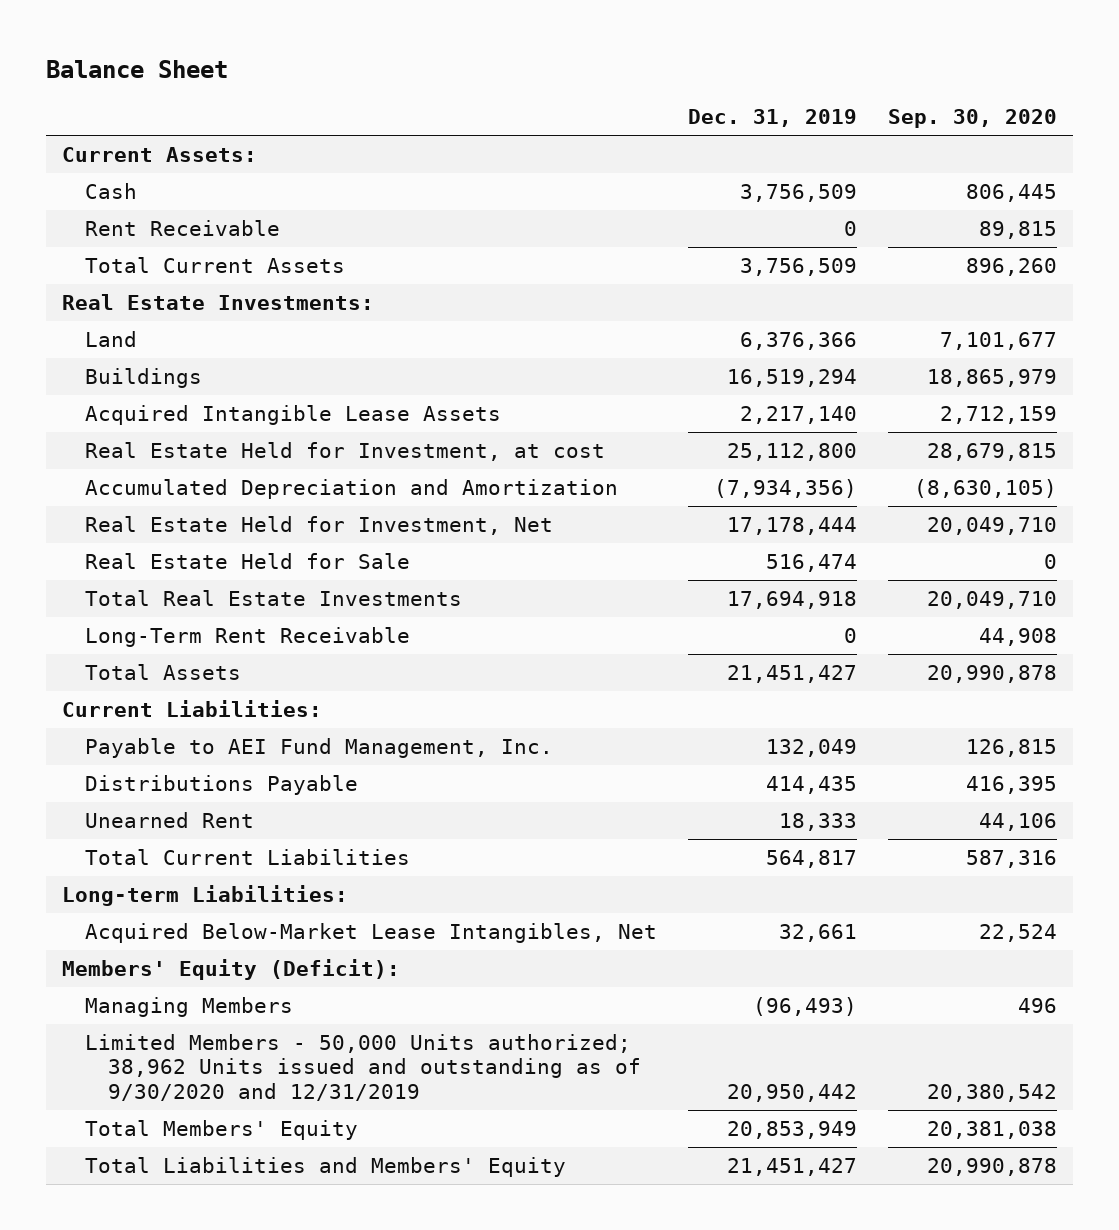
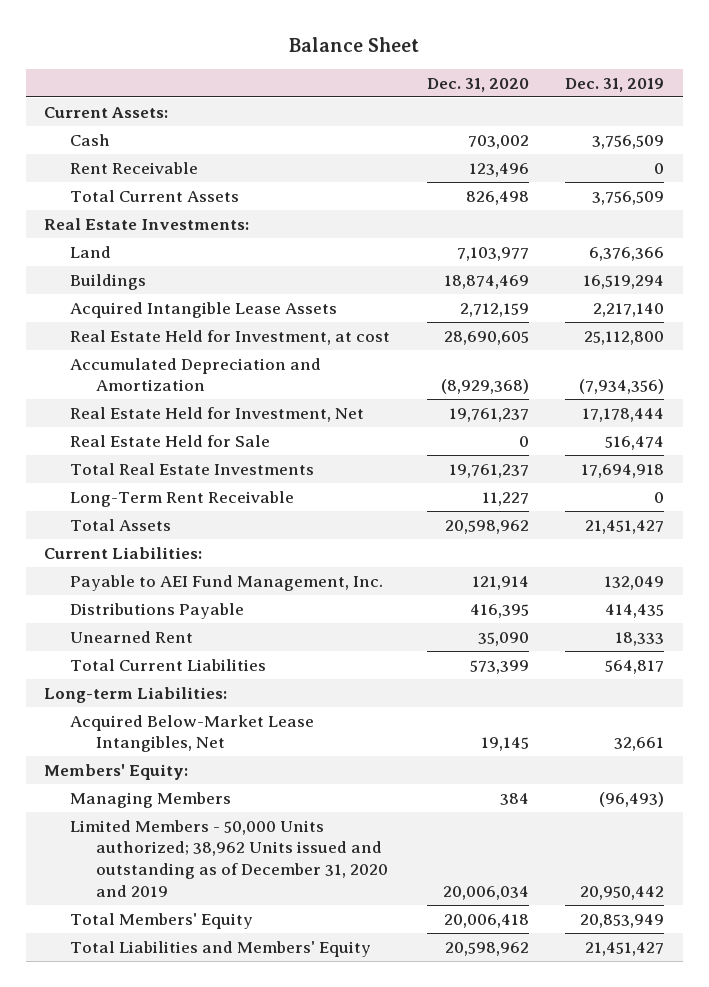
- | Dec. 31, 2019 | Sep. 30, 2020
+ | Dec. 31, 2020 | Dec. 31, 2019
- Members' Equity (Deficit):
+ Members' Equity:
- Limited Members - 50,000 Units authorized; 38,962 Units issued and outstanding as of 9/30/2020 and 12/31/2019 | 20,950,442 | 20,380,542
+ Limited Members - 50,000 Units authorized; 38,962 Units issued and outstanding as of December 31, 2020 and 2019 | 20,006,034 | 20,950,442

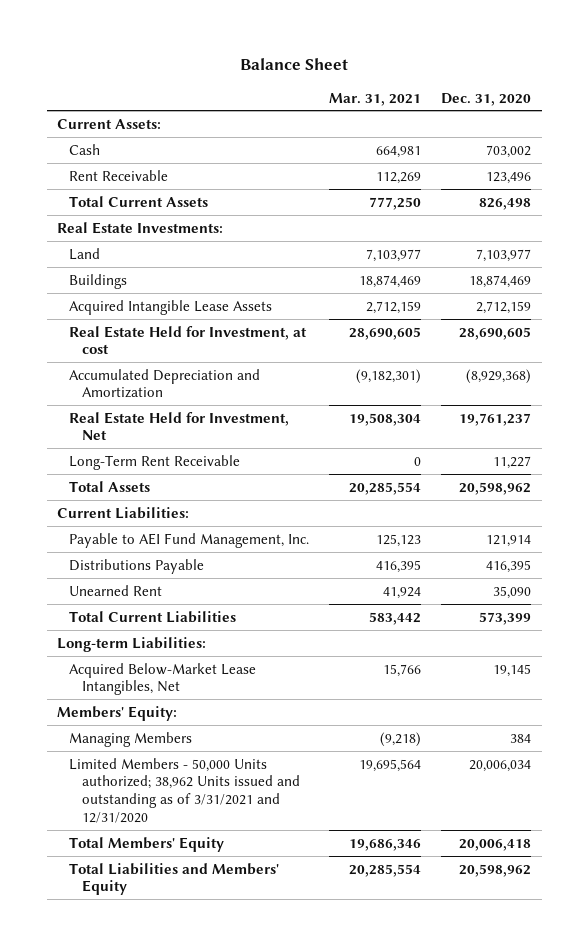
- | Dec. 31, 2020 | Dec. 31, 2019
+ | Mar. 31, 2021 | Dec. 31, 2020
- Real Estate Held for Sale | 0 | 516,474
- Total Real Estate Investments | 19,761,237 | 17,694,918
- Limited Members - 50,000 Units authorized; 38,962 Units issued and outstanding as of December 31, 2020 and 2019 | 20,006,034 | 20,950,442
+ Limited Members - 50,000 Units authorized; 38,962 Units issued and outstanding as of 3/31/2021 and 12/31/2020 | 19,695,564 | 20,006,034

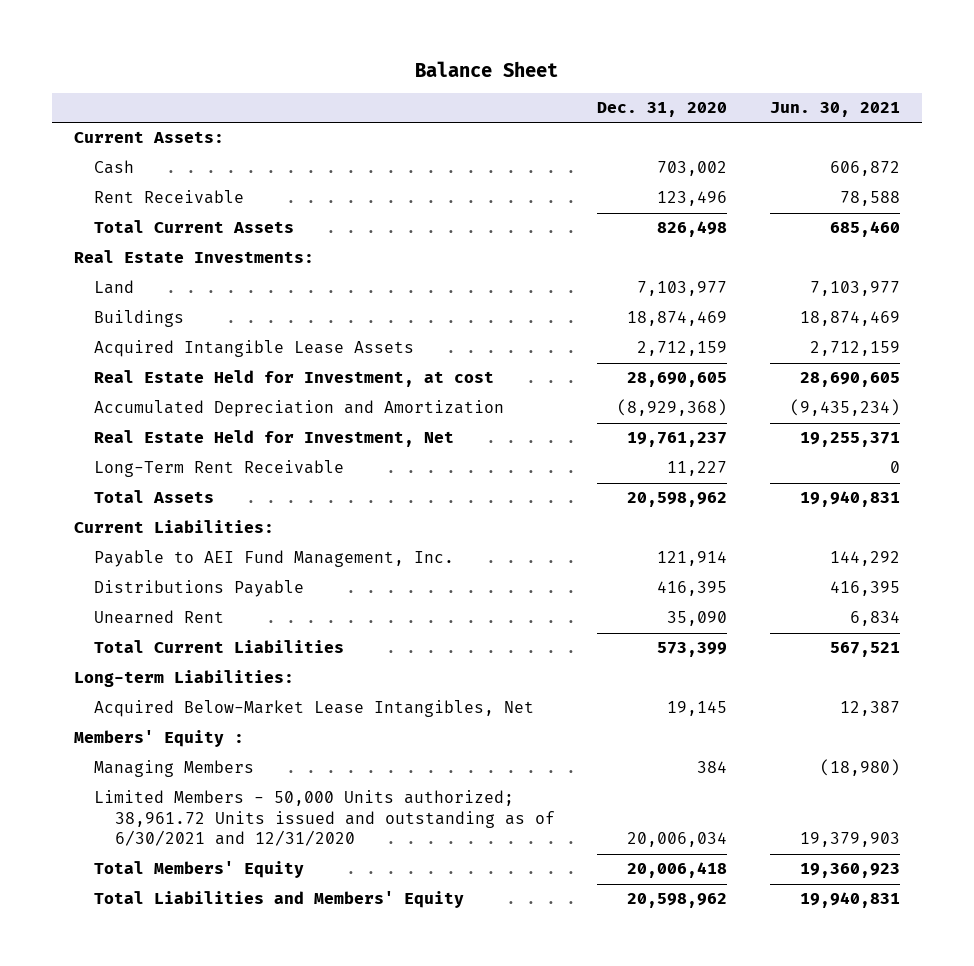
- | Mar. 31, 2021 | Dec. 31, 2020
+ | Dec. 31, 2020 | Jun. 30, 2021
- Members' Equity:
+ Members' Equity :
- Limited Members - 50,000 Units authorized; 38,962 Units issued and outstanding as of 3/31/2021 and 12/31/2020 | 19,695,564 | 20,006,034
+ Limited Members - 50,000 Units authorized; 38,961.72 Units issued and outstanding as of 6/30/2021 and 12/31/2020 | 20,006,034 | 19,379,903

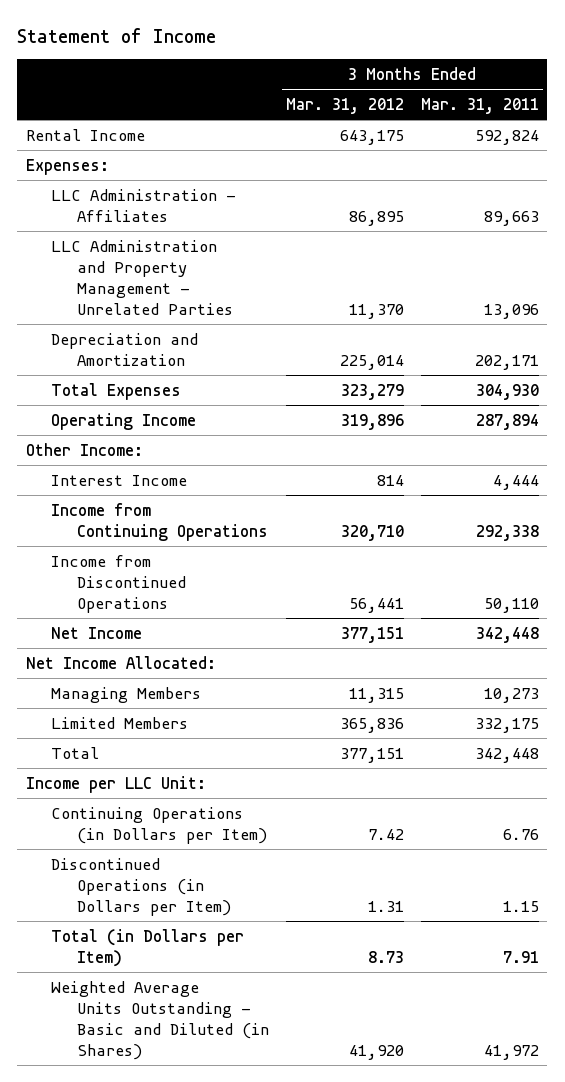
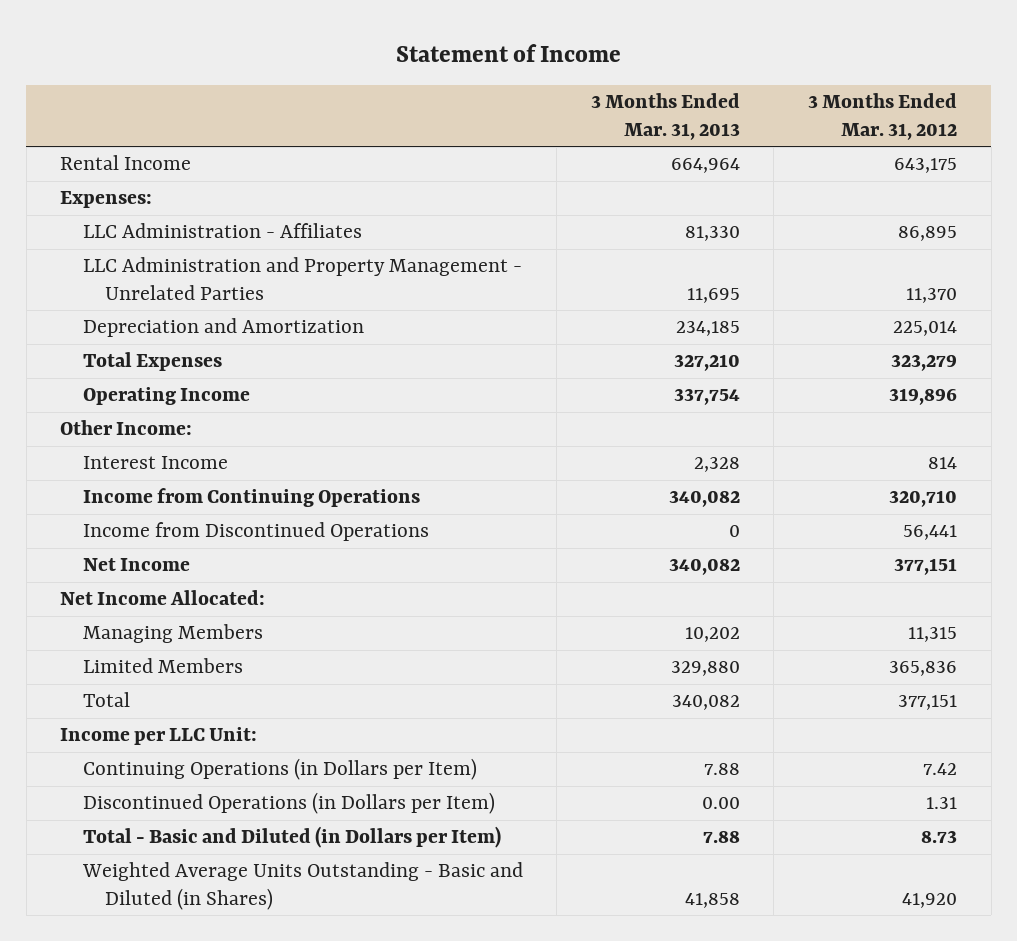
- | 3 Months Ended Mar. 31, 2012 | 3 Months Ended Mar. 31, 2011
+ | 3 Months Ended Mar. 31, 2013 | 3 Months Ended Mar. 31, 2012
- Total (in Dollars per Item) | 8.73 | 7.91
+ Total - Basic and Diluted (in Dollars per Item) | 7.88 | 8.73

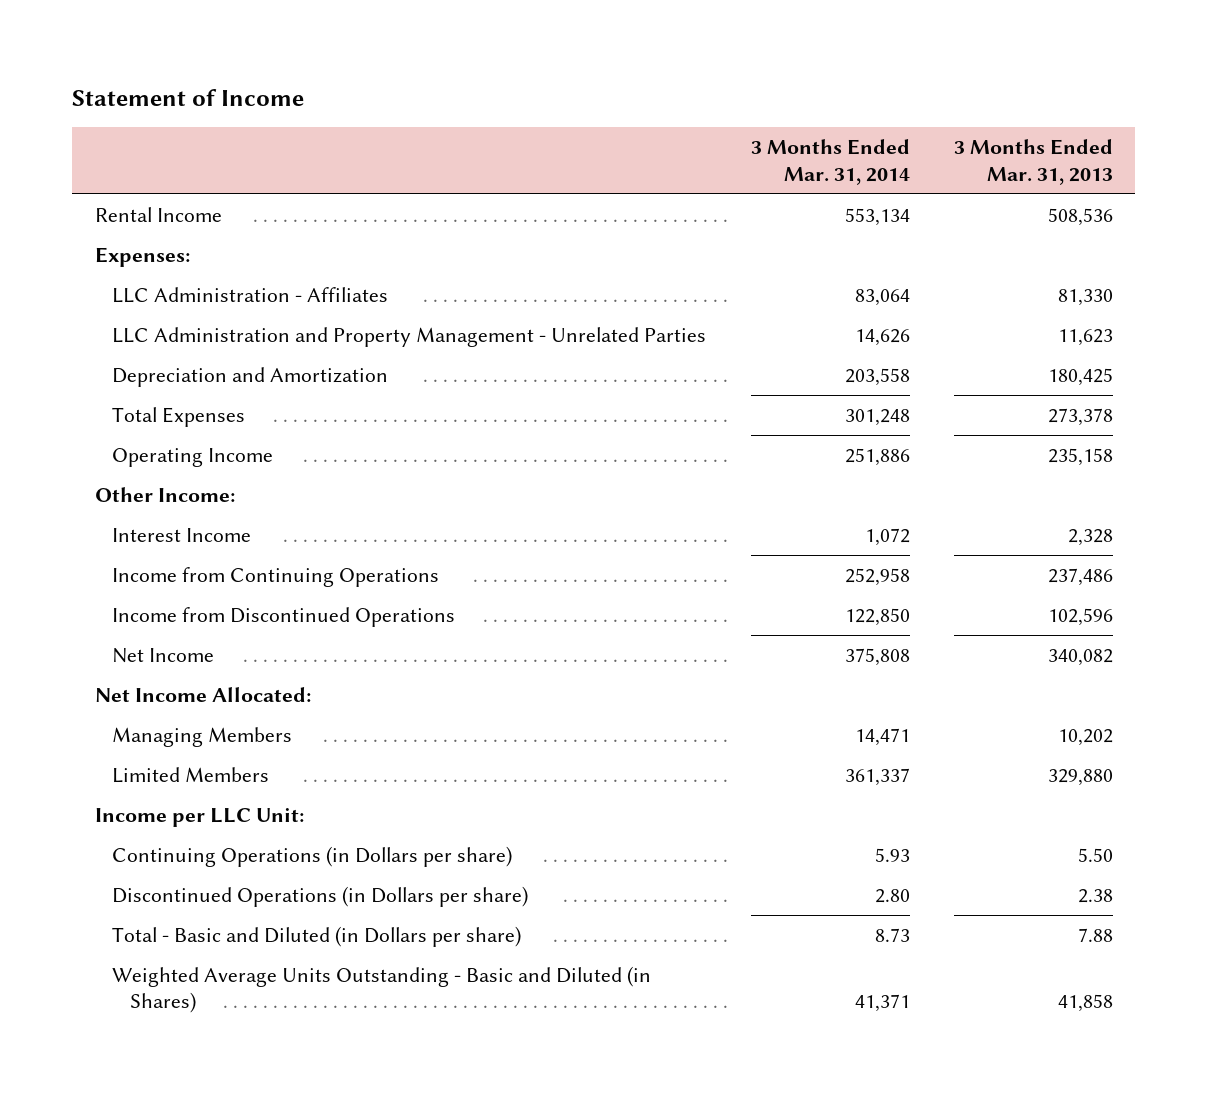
- | 3 Months Ended Mar. 31, 2013 | 3 Months Ended Mar. 31, 2012
+ | 3 Months Ended Mar. 31, 2014 | 3 Months Ended Mar. 31, 2013
- Rental Income | 664,964 | 643,175
+ Rental Income | 553,134 | 508,536
- LLC Administration and Property Management - Unrelated Parties | 11,695 | 11,370
- Depreciation and Amortization | 234,185 | 225,014
- Total Expenses | 327,210 | 323,279
- Operating Income | 337,754 | 319,896
+ LLC Administration and Property Management - Unrelated Parties | 14,626 | 11,623
+ Depreciation and Amortization | 203,558 | 180,425
+ Total Expenses | 301,248 | 273,378
+ Operating Income | 251,886 | 235,158
- Income from Continuing Operations | 340,082 | 320,710
- Income from Discontinued Operations | 0 | 56,441
+ Income from Continuing Operations | 252,958 | 237,486
+ Income from Discontinued Operations | 122,850 | 102,596
- Total | 340,082 | 377,151
- Continuing Operations (in Dollars per Item) | 7.88 | 7.42
- Discontinued Operations (in Dollars per Item) | 0.00 | 1.31
- Total - Basic and Diluted (in Dollars per Item) | 7.88 | 8.73
+ Continuing Operations (in Dollars per share) | 5.93 | 5.50
+ Discontinued Operations (in Dollars per share) | 2.80 | 2.38
+ Total - Basic and Diluted (in Dollars per share) | 8.73 | 7.88

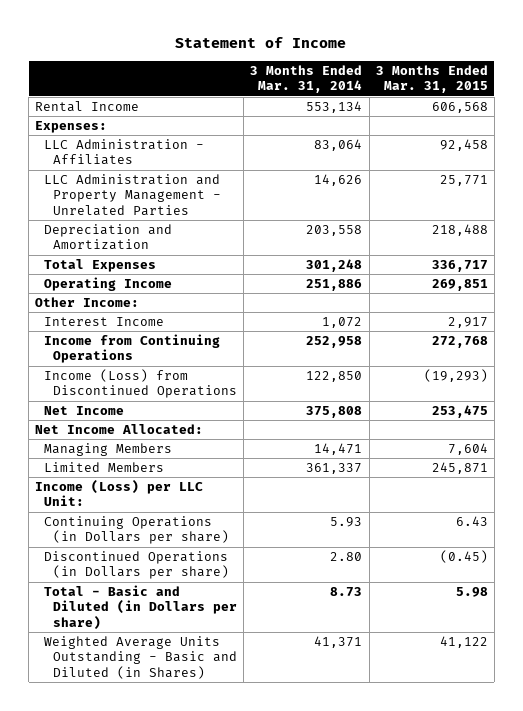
- | 3 Months Ended Mar. 31, 2014 | 3 Months Ended Mar. 31, 2013
+ | 3 Months Ended Mar. 31, 2014 | 3 Months Ended Mar. 31, 2015
- Income from Discontinued Operations | 122,850 | 102,596
+ Income (Loss) from Discontinued Operations | 122,850 | (19,293)
- Income per LLC Unit:
+ Income (Loss) per LLC Unit:

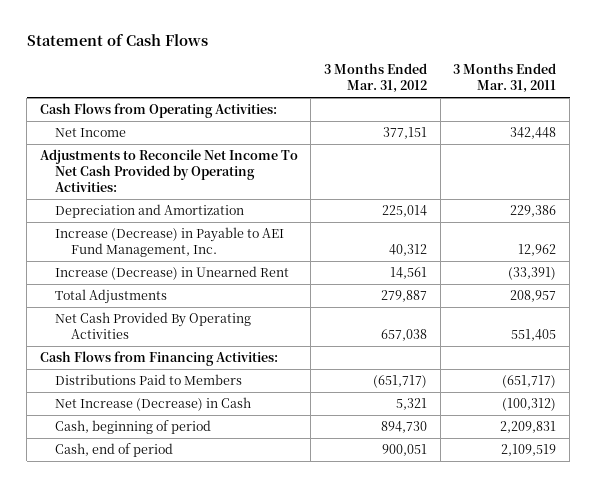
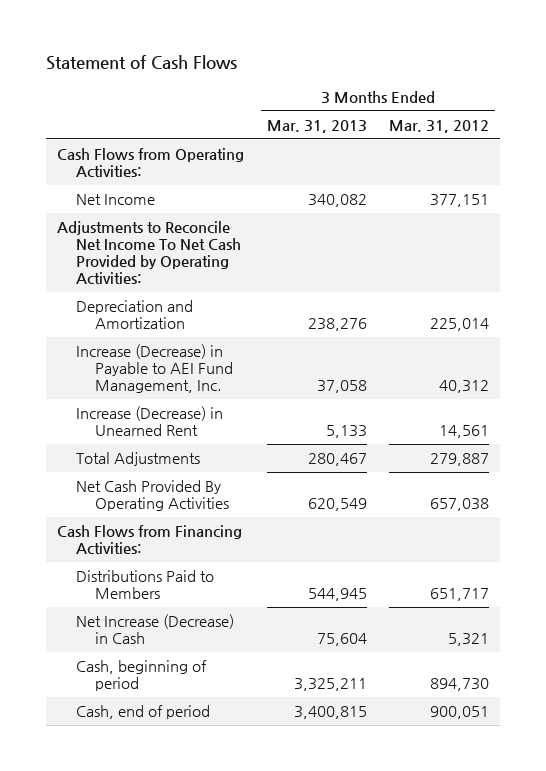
- | 3 Months Ended Mar. 31, 2012 | 3 Months Ended Mar. 31, 2011
+ | 3 Months Ended Mar. 31, 2013 | 3 Months Ended Mar. 31, 2012
- Distributions Paid to Members | (651,717) | (651,717)
+ Distributions Paid to Members | 544,945 | 651,717

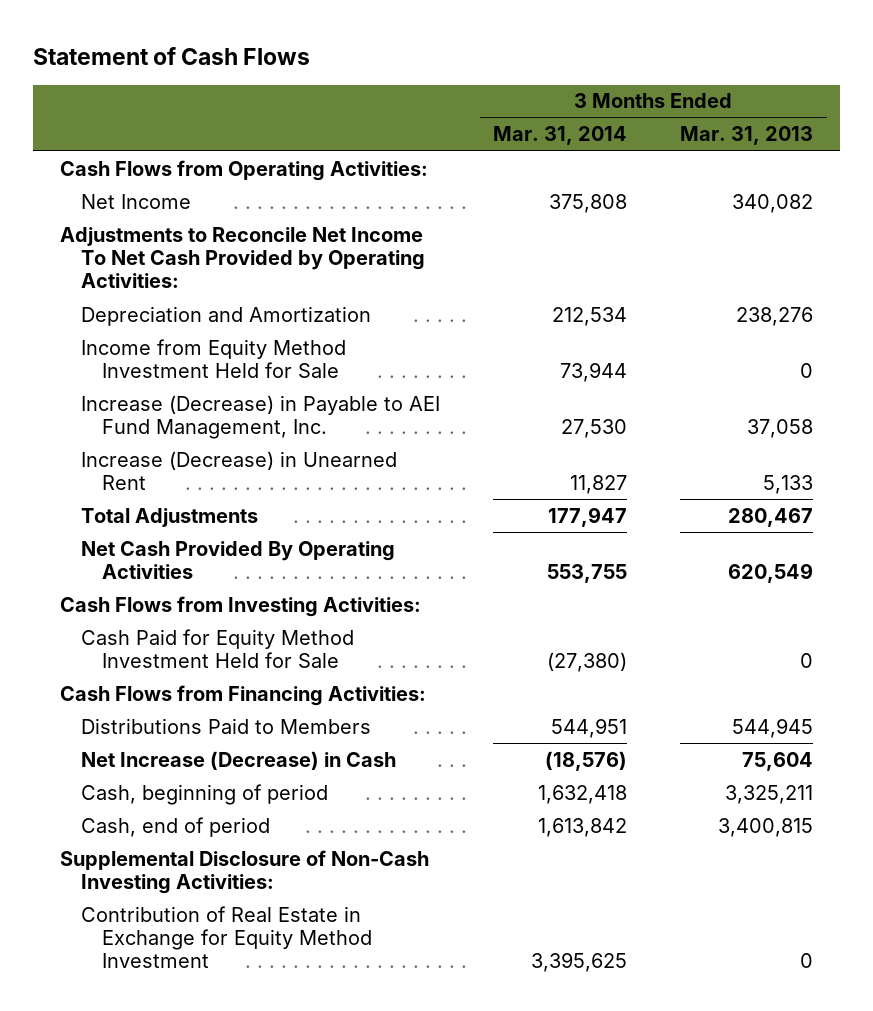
- | 3 Months Ended Mar. 31, 2013 | 3 Months Ended Mar. 31, 2012
+ | 3 Months Ended Mar. 31, 2014 | 3 Months Ended Mar. 31, 2013
+ Income from Equity Method Investment Held for Sale | 73,944 | 0
+ Cash Flows from Investing Activities:
+ Cash Paid for Equity Method Investment Held for Sale | (27,380) | 0
+ Supplemental Disclosure of Non-Cash Investing Activities:
+ Contribution of Real Estate in Exchange for Equity Method Investment | 3,395,625 | 0

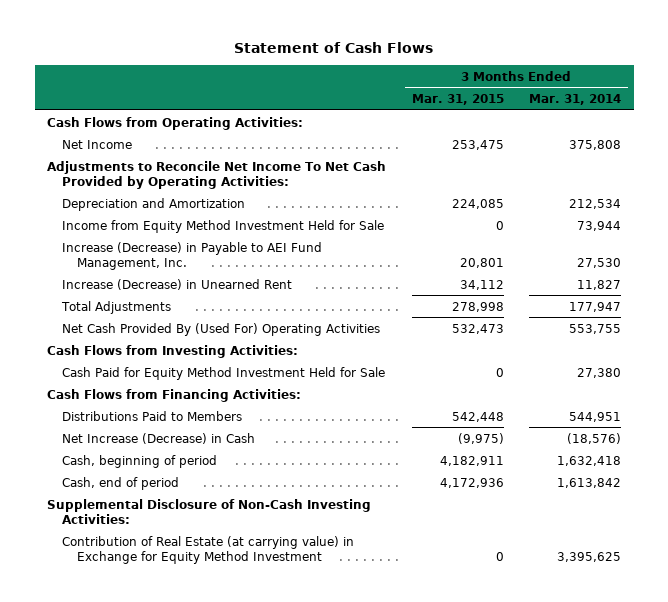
- | 3 Months Ended Mar. 31, 2014 | 3 Months Ended Mar. 31, 2013
+ | 3 Months Ended Mar. 31, 2015 | 3 Months Ended Mar. 31, 2014
- Net Cash Provided By Operating Activities | 553,755 | 620,549
+ Net Cash Provided By (Used For) Operating Activities | 532,473 | 553,755
- Cash Paid for Equity Method Investment Held for Sale | (27,380) | 0
+ Cash Paid for Equity Method Investment Held for Sale | 0 | 27,380
- Contribution of Real Estate in Exchange for Equity Method Investment | 3,395,625 | 0
+ Contribution of Real Estate (at carrying value) in Exchange for Equity Method Investment | 0 | 3,395,625

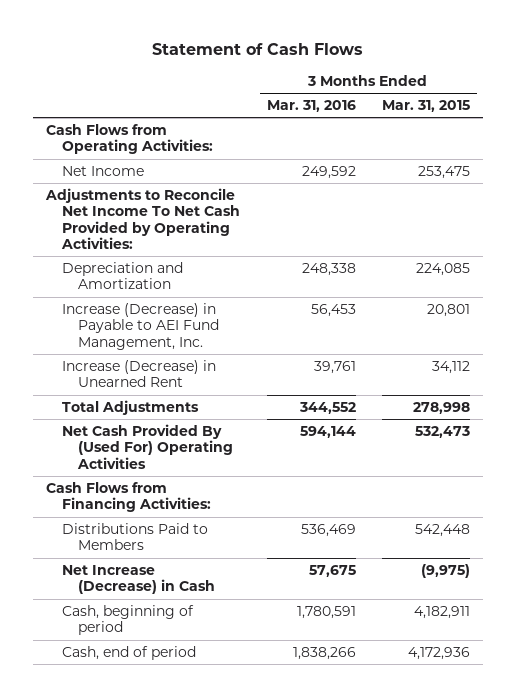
- | 3 Months Ended Mar. 31, 2015 | 3 Months Ended Mar. 31, 2014
+ | 3 Months Ended Mar. 31, 2016 | 3 Months Ended Mar. 31, 2015
- Income from Equity Method Investment Held for Sale | 0 | 73,944
- Cash Flows from Investing Activities:
- Cash Paid for Equity Method Investment Held for Sale | 0 | 27,380
- Supplemental Disclosure of Non-Cash Investing Activities:
- Contribution of Real Estate (at carrying value) in Exchange for Equity Method Investment | 0 | 3,395,625

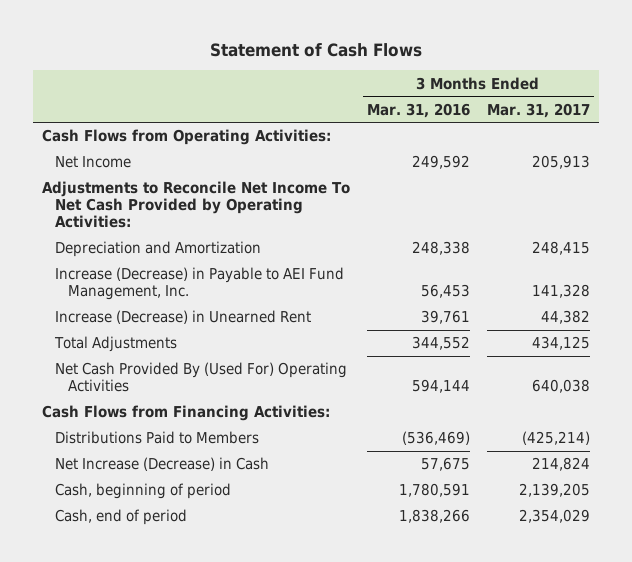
- | 3 Months Ended Mar. 31, 2016 | 3 Months Ended Mar. 31, 2015
+ | 3 Months Ended Mar. 31, 2016 | 3 Months Ended Mar. 31, 2017
- Distributions Paid to Members | 536,469 | 542,448
+ Distributions Paid to Members | (536,469) | (425,214)

